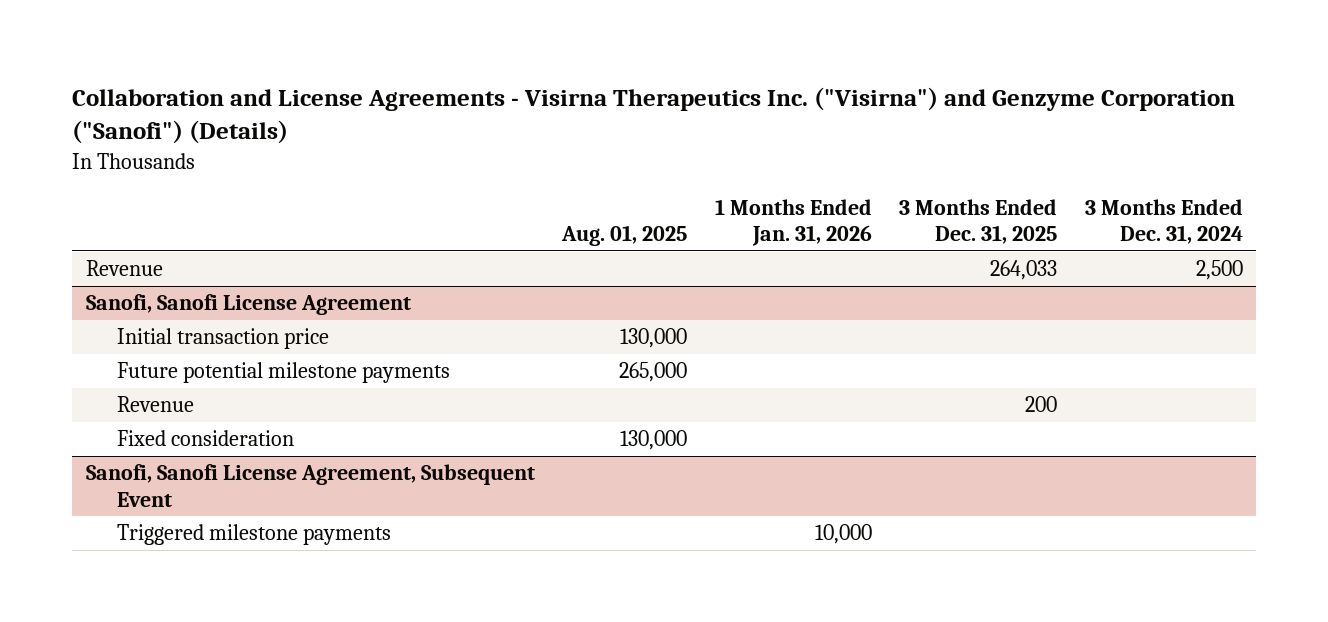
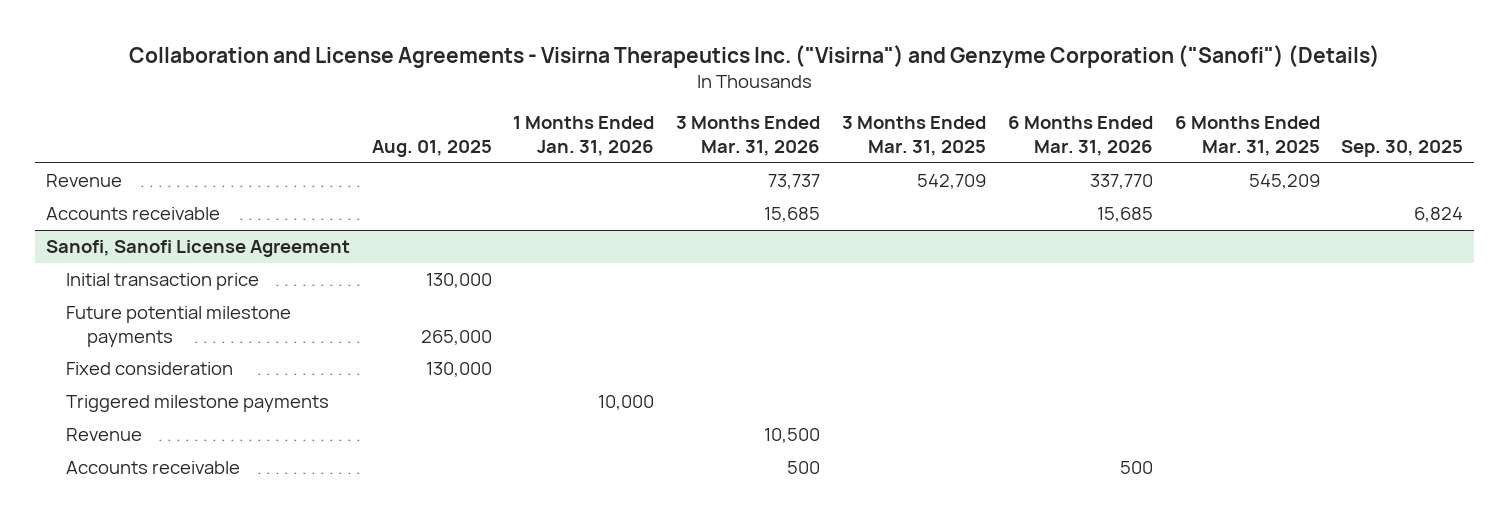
- | Aug. 01, 2025 | 1 Months Ended Jan. 31, 2026 | 3 Months Ended Dec. 31, 2025 | 3 Months Ended Dec. 31, 2024
+ | Aug. 01, 2025 | 1 Months Ended Jan. 31, 2026 | 3 Months Ended Mar. 31, 2026 | 3 Months Ended Mar. 31, 2025 | 6 Months Ended Mar. 31, 2026 | 6 Months Ended Mar. 31, 2025 | Sep. 30, 2025
+ Accounts receivable | | | 15,685 | | 15,685 | | 6,824
- Sanofi, Sanofi License Agreement, Subsequent Event
- Triggered milestone payments | | 10,000 | |
@ Sanofi, Sanofi License Agreement
+ Triggered milestone payments | | 10,000 | | | | |
moved down: Revenue | | | 10,500 | | | |
+ Accounts receivable | | | 500 | | 500 | |

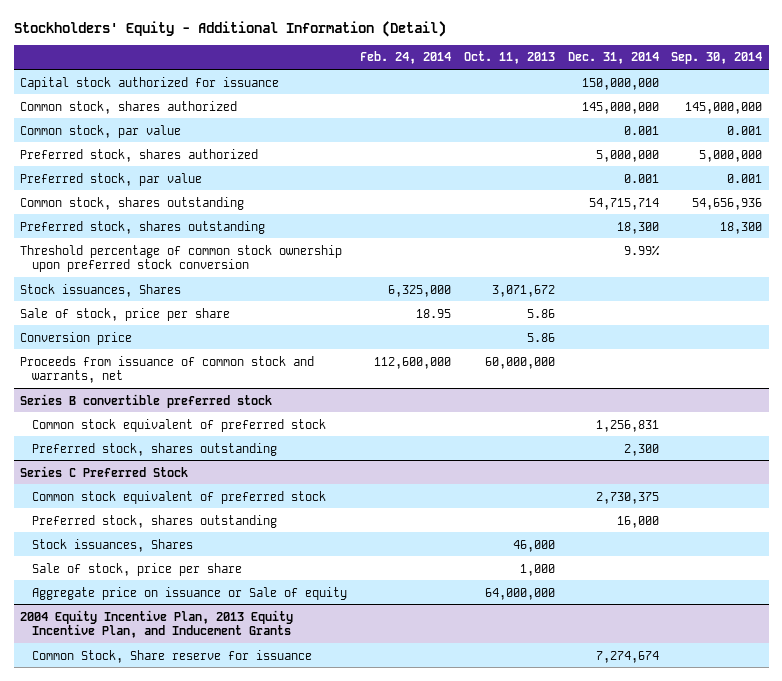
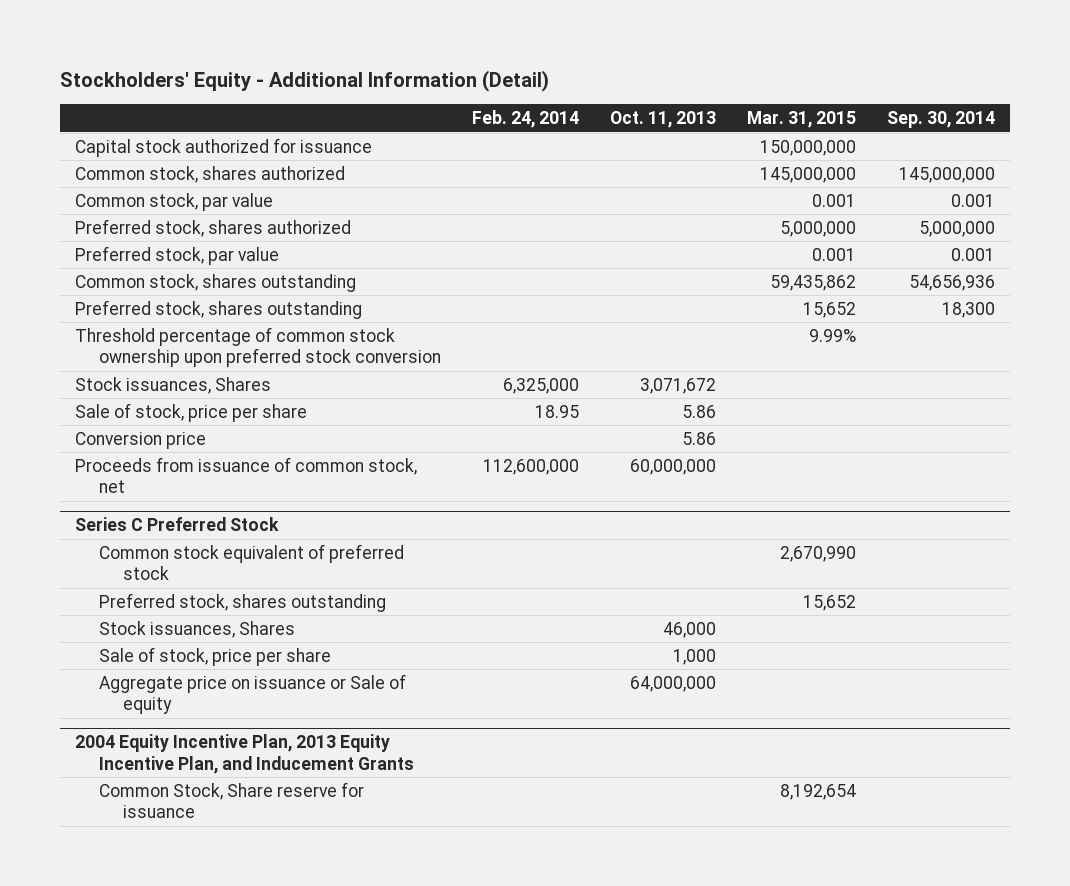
- | Feb. 24, 2014 | Oct. 11, 2013 | Dec. 31, 2014 | Sep. 30, 2014
+ | Feb. 24, 2014 | Oct. 11, 2013 | Mar. 31, 2015 | Sep. 30, 2014
- Proceeds from issuance of common stock and warrants, net | 112,600,000 | 60,000,000 | |
- Series B convertible preferred stock
- Common stock equivalent of preferred stock | | | 1,256,831 |
- Preferred stock, shares outstanding | | | 2,300 |
+ Proceeds from issuance of common stock, net | 112,600,000 | 60,000,000 | |

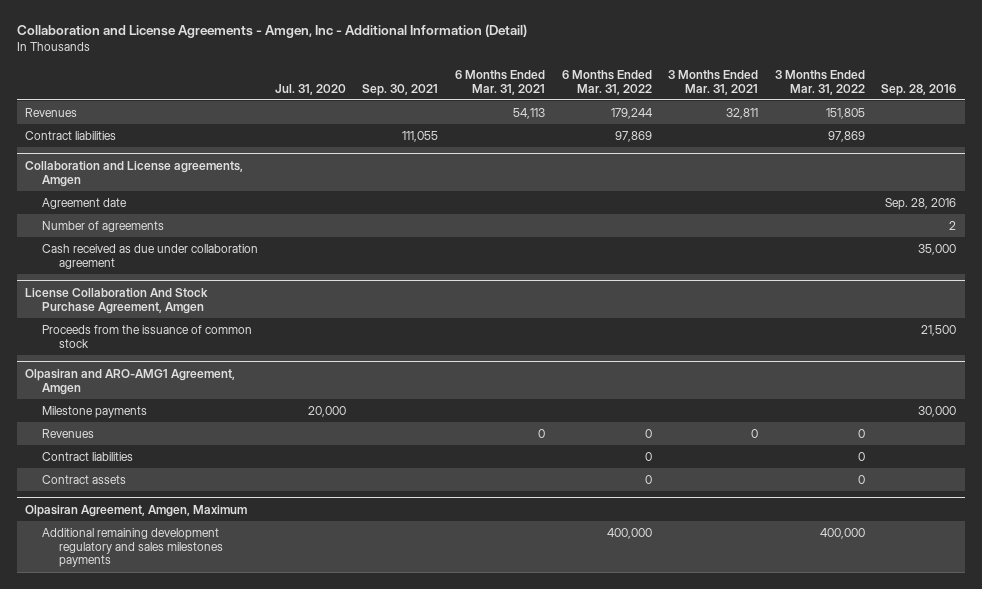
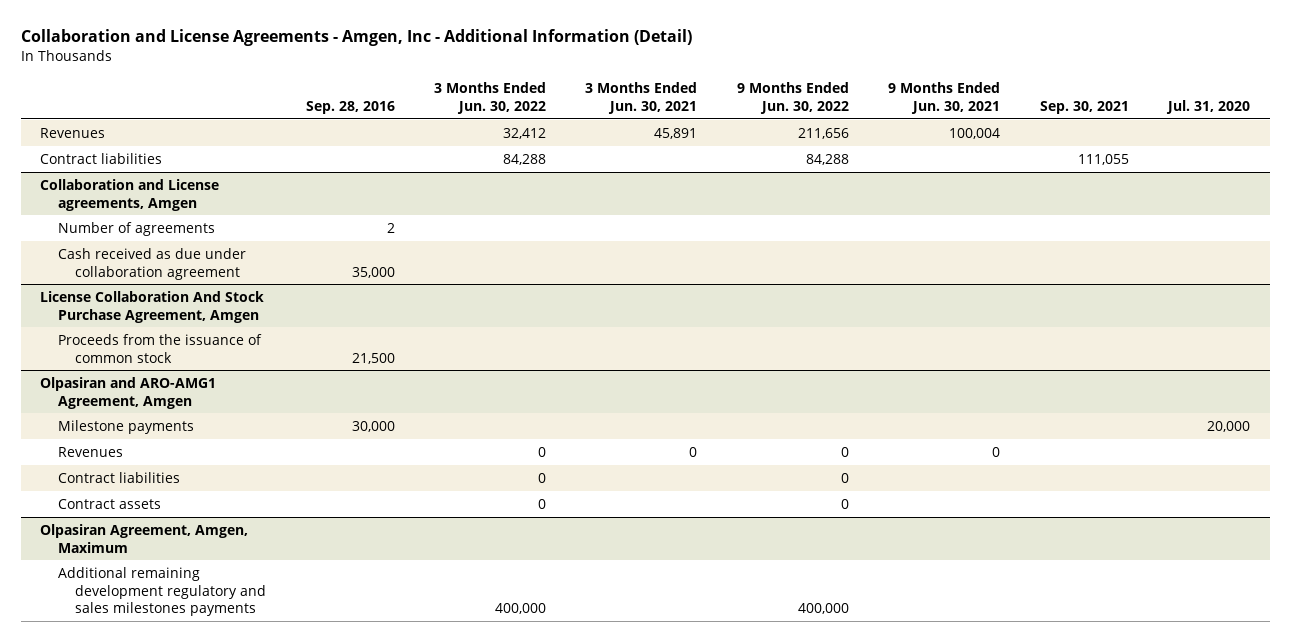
- | Jul. 31, 2020 | Sep. 30, 2021 | 6 Months Ended Mar. 31, 2021 | 6 Months Ended Mar. 31, 2022 | 3 Months Ended Mar. 31, 2021 | 3 Months Ended Mar. 31, 2022 | Sep. 28, 2016
+ | Sep. 28, 2016 | 3 Months Ended Jun. 30, 2022 | 3 Months Ended Jun. 30, 2021 | 9 Months Ended Jun. 30, 2022 | 9 Months Ended Jun. 30, 2021 | Sep. 30, 2021 | Jul. 31, 2020
@ Collaboration and License agreements, Amgen
- Agreement date | | | | | | | Sep. 28, 2016

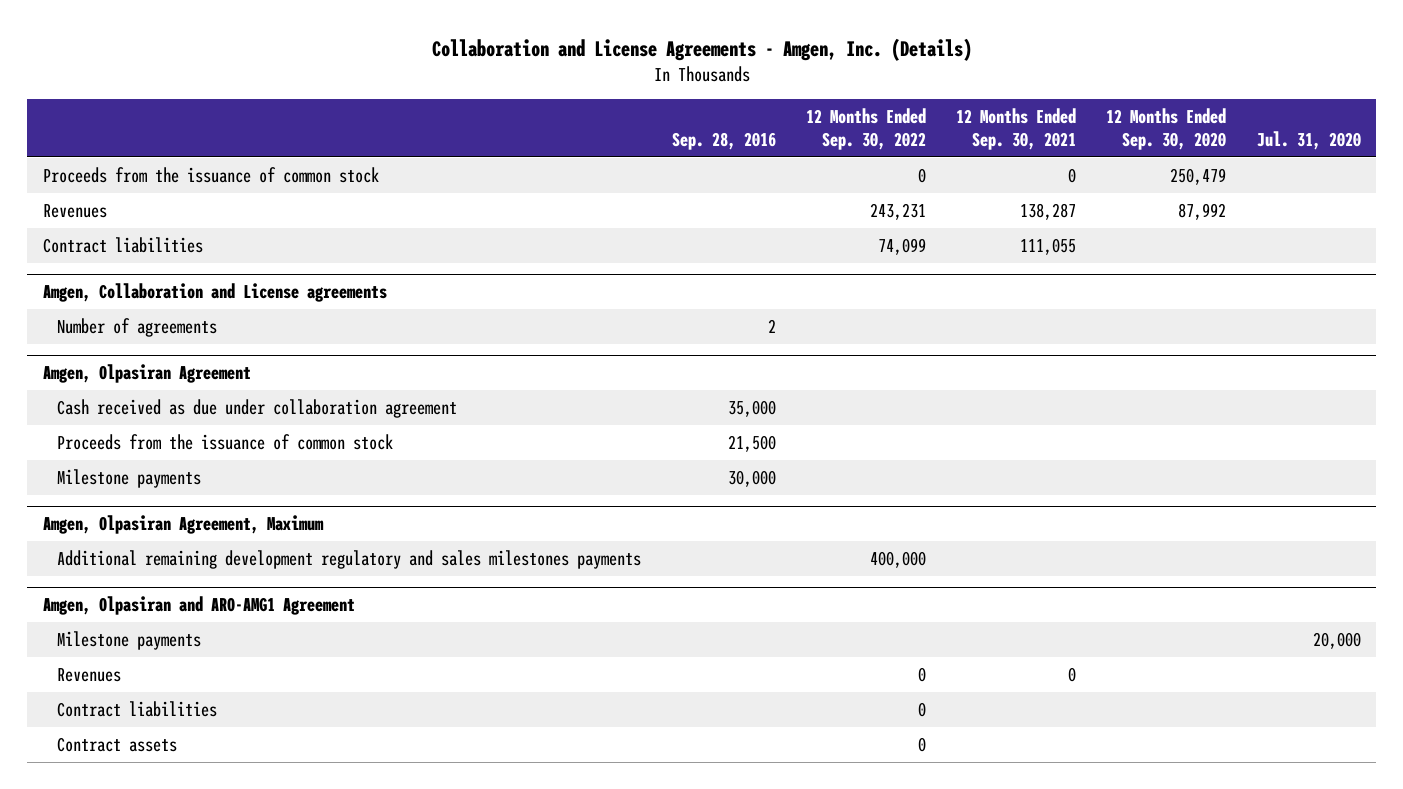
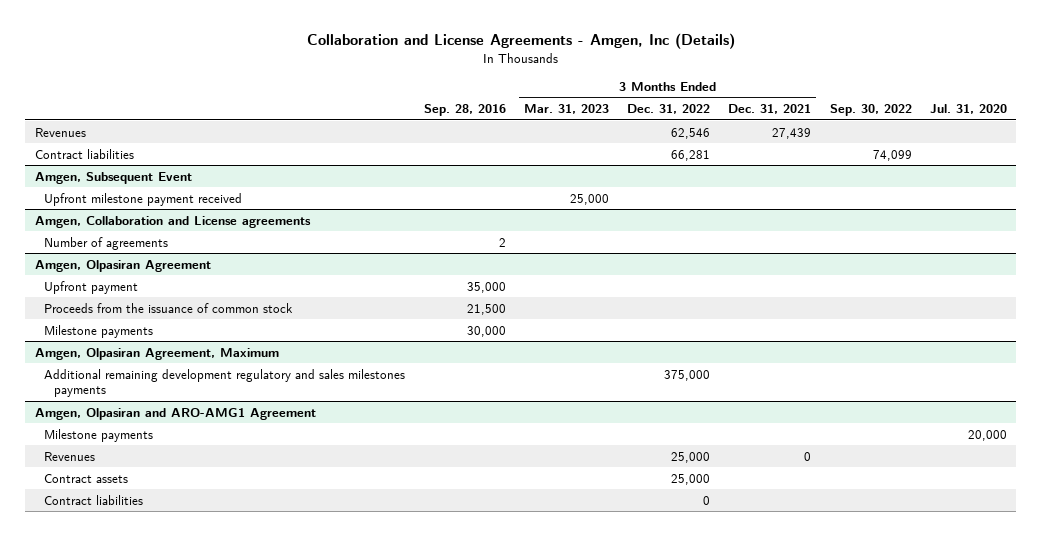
- Collaboration and License Agreements - Amgen, Inc. (Details)
+ Collaboration and License Agreements - Amgen, Inc (Details)
- | Sep. 28, 2016 | 12 Months Ended Sep. 30, 2022 | 12 Months Ended Sep. 30, 2021 | 12 Months Ended Sep. 30, 2020 | Jul. 31, 2020
+ | Sep. 28, 2016 | 3 Months Ended Mar. 31, 2023 | 3 Months Ended Dec. 31, 2022 | 3 Months Ended Dec. 31, 2021 | Sep. 30, 2022 | Jul. 31, 2020
- Proceeds from the issuance of common stock | | 0 | 0 | 250,479 |
+ Amgen, Subsequent Event
+ Upfront milestone payment received | | 25,000 | | | |
@ Amgen, Olpasiran Agreement
- Cash received as due under collaboration agreement | 35,000 | | | |
+ Upfront payment | 35,000 | | | | |
@ Amgen, Olpasiran and ARO-AMG1 Agreement
moved down: Contract liabilities | | | 0 | | |

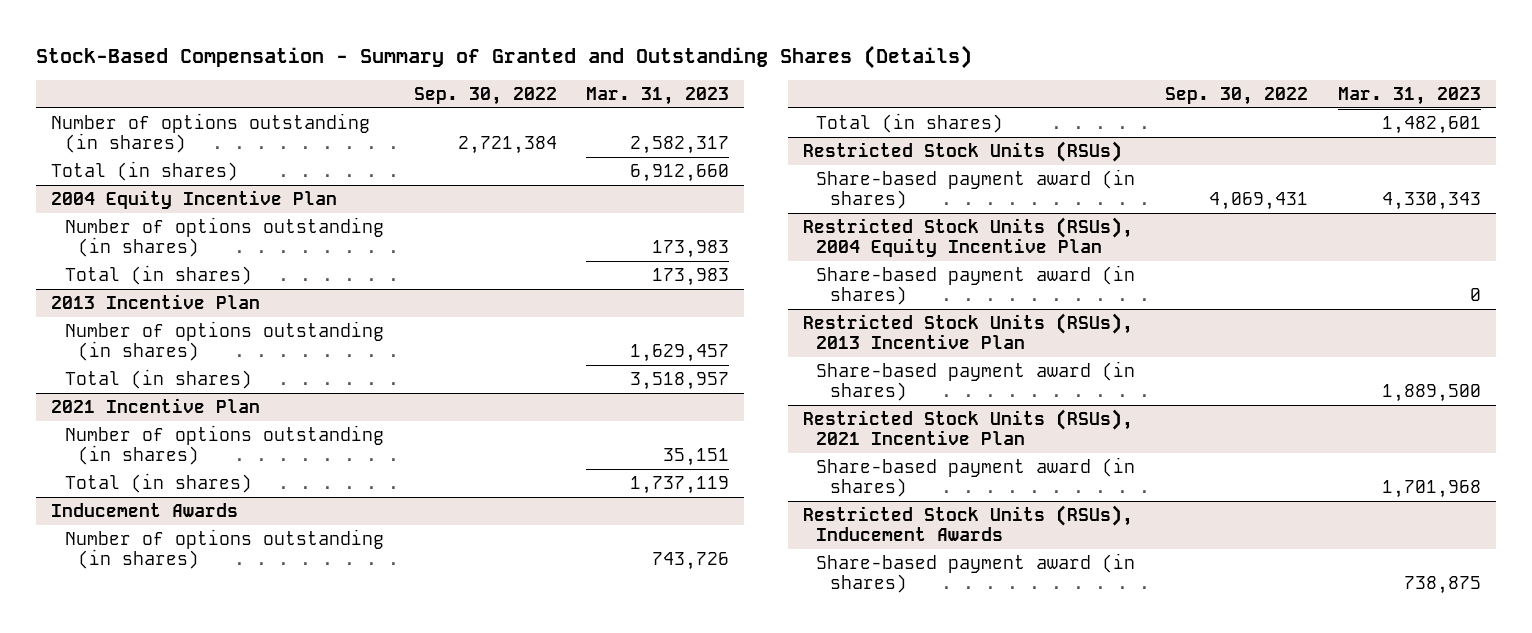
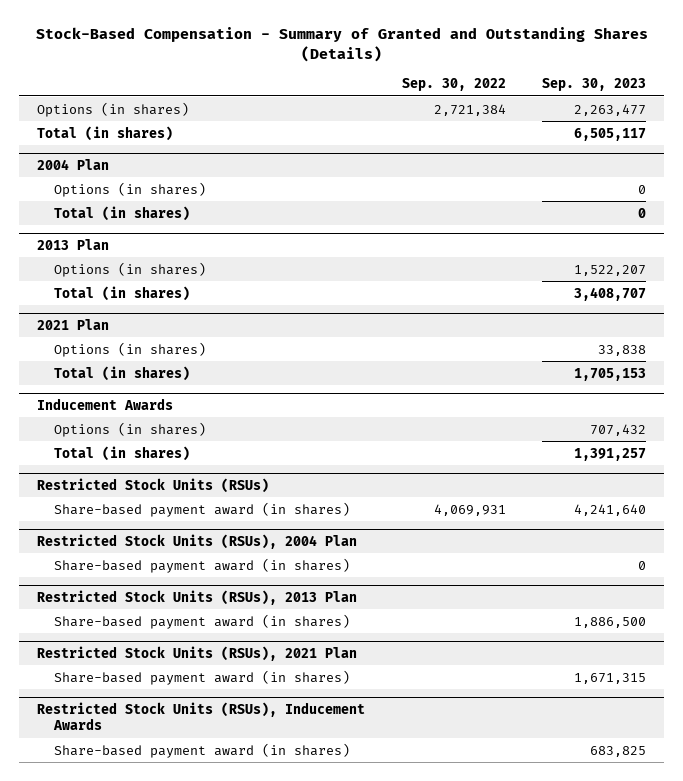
- | Sep. 30, 2022 | Mar. 31, 2023
+ | Sep. 30, 2022 | Sep. 30, 2023
- Number of options outstanding (in shares) | 2,721,384 | 2,582,317
+ Options (in shares) | 2,721,384 | 2,263,477
- 2004 Equity Incentive Plan
- Number of options outstanding (in shares) | | 173,983
+ 2004 Plan
+ Options (in shares) | | 0
- 2013 Incentive Plan
- Number of options outstanding (in shares) | | 1,629,457
+ 2013 Plan
+ Options (in shares) | | 1,522,207
- 2021 Incentive Plan
- Number of options outstanding (in shares) | | 35,151
+ 2021 Plan
+ Options (in shares) | | 33,838
@ Inducement Awards
- Number of options outstanding (in shares) | | 743,726
+ Options (in shares) | | 707,432
@ Restricted Stock Units (RSUs)
- Share-based payment award (in shares) | 4,069,431 | 4,330,343
- Restricted Stock Units (RSUs), 2004 Equity Incentive Plan
@ Restricted Stock Units (RSUs)
+ Share-based payment award (in shares) | 4,069,931 | 4,241,640
+ Restricted Stock Units (RSUs), 2004 Plan
- Restricted Stock Units (RSUs), 2013 Incentive Plan
+ Restricted Stock Units (RSUs), 2013 Plan
- Restricted Stock Units (RSUs), 2021 Incentive Plan
+ Restricted Stock Units (RSUs), 2021 Plan

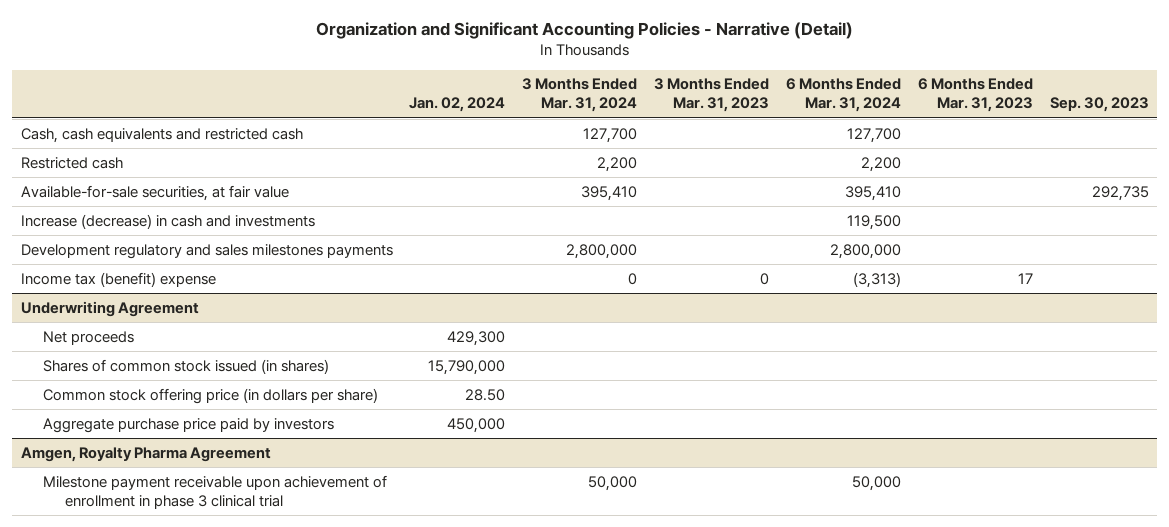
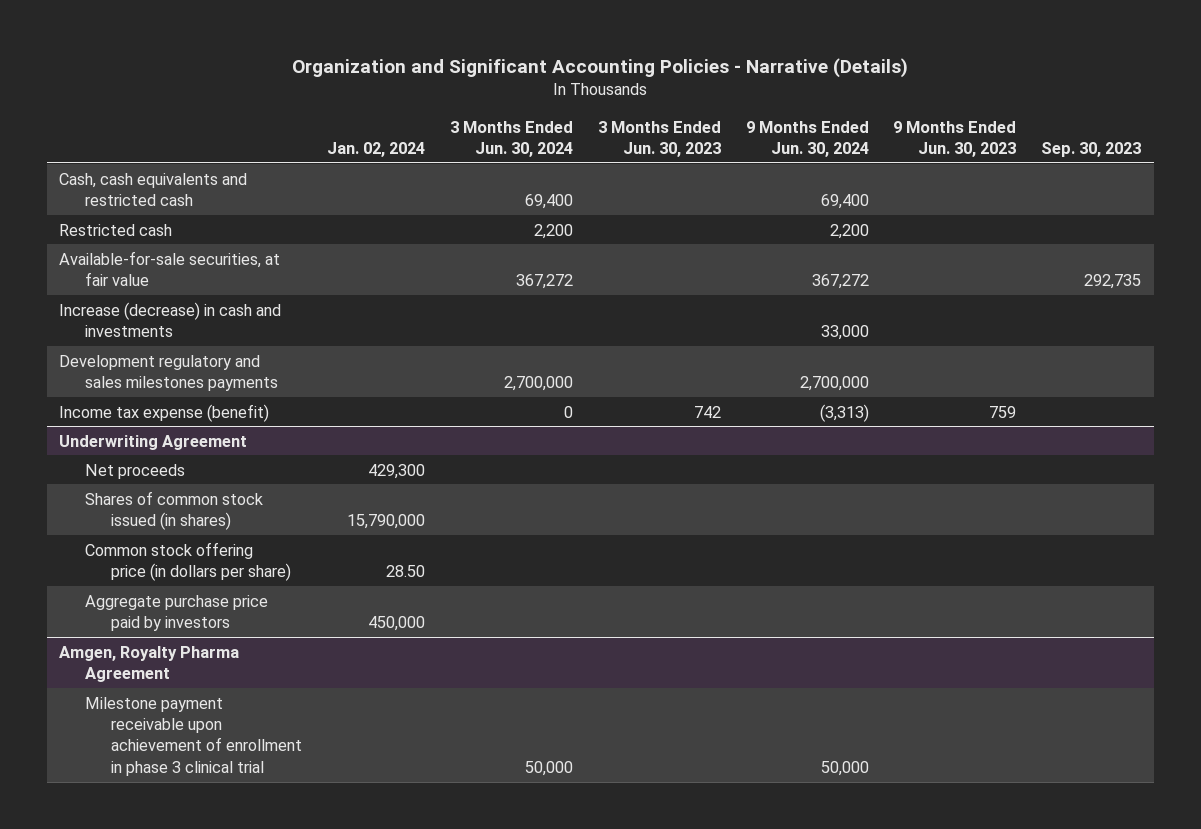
- Organization and Significant Accounting Policies - Narrative (Detail)
+ Organization and Significant Accounting Policies - Narrative (Details)
- | Jan. 02, 2024 | 3 Months Ended Mar. 31, 2024 | 3 Months Ended Mar. 31, 2023 | 6 Months Ended Mar. 31, 2024 | 6 Months Ended Mar. 31, 2023 | Sep. 30, 2023
+ | Jan. 02, 2024 | 3 Months Ended Jun. 30, 2024 | 3 Months Ended Jun. 30, 2023 | 9 Months Ended Jun. 30, 2024 | 9 Months Ended Jun. 30, 2023 | Sep. 30, 2023
- Income tax (benefit) expense | | 0 | 0 | (3,313) | 17 |
+ Income tax expense (benefit) | | 0 | 742 | (3,313) | 759 |

